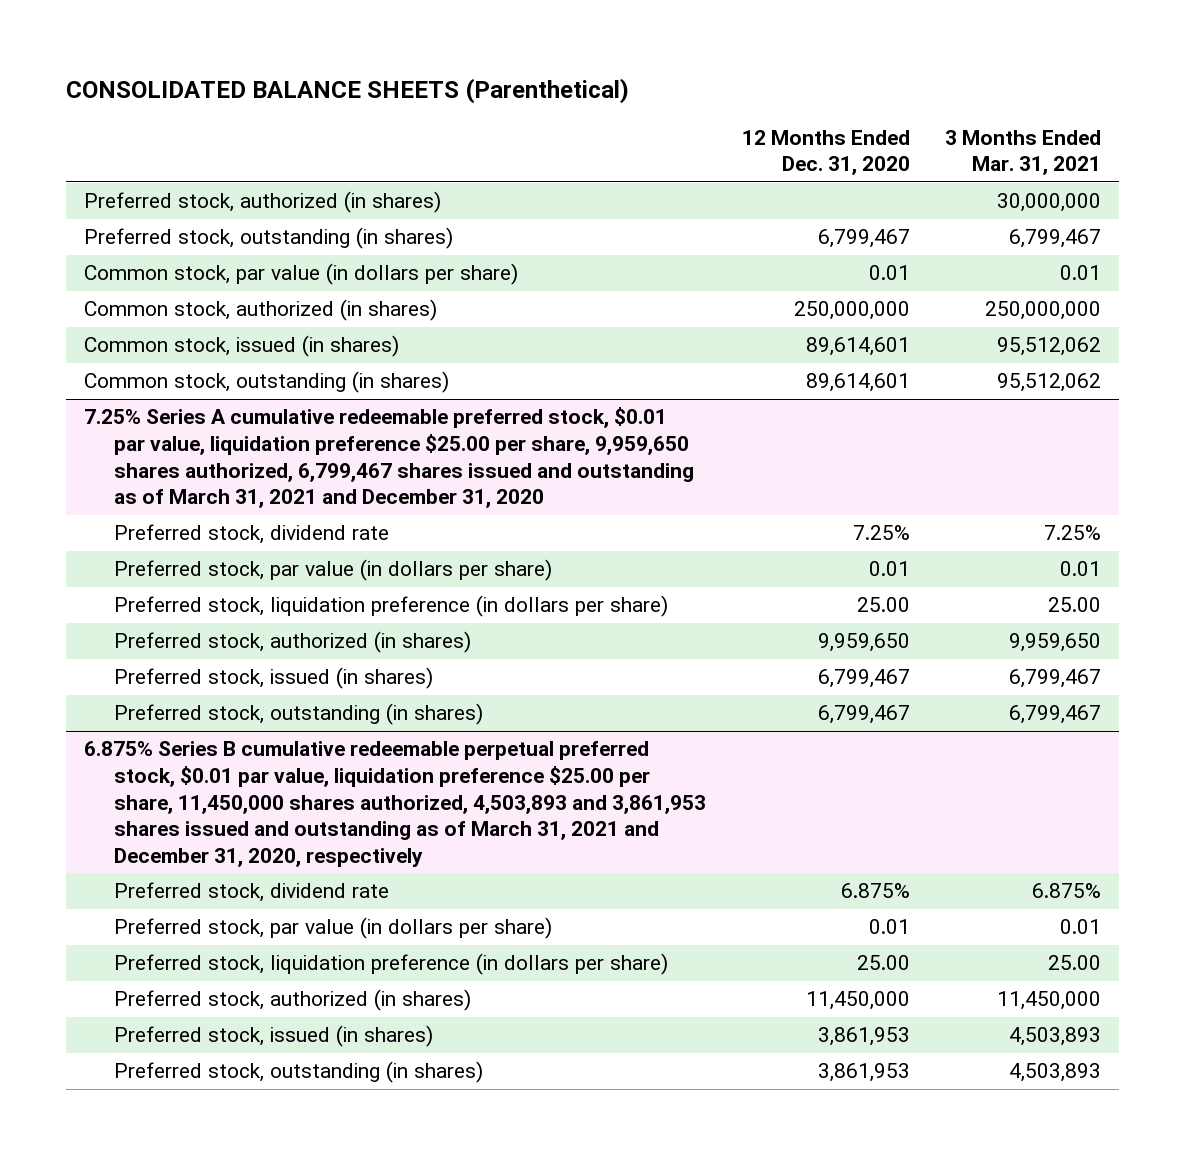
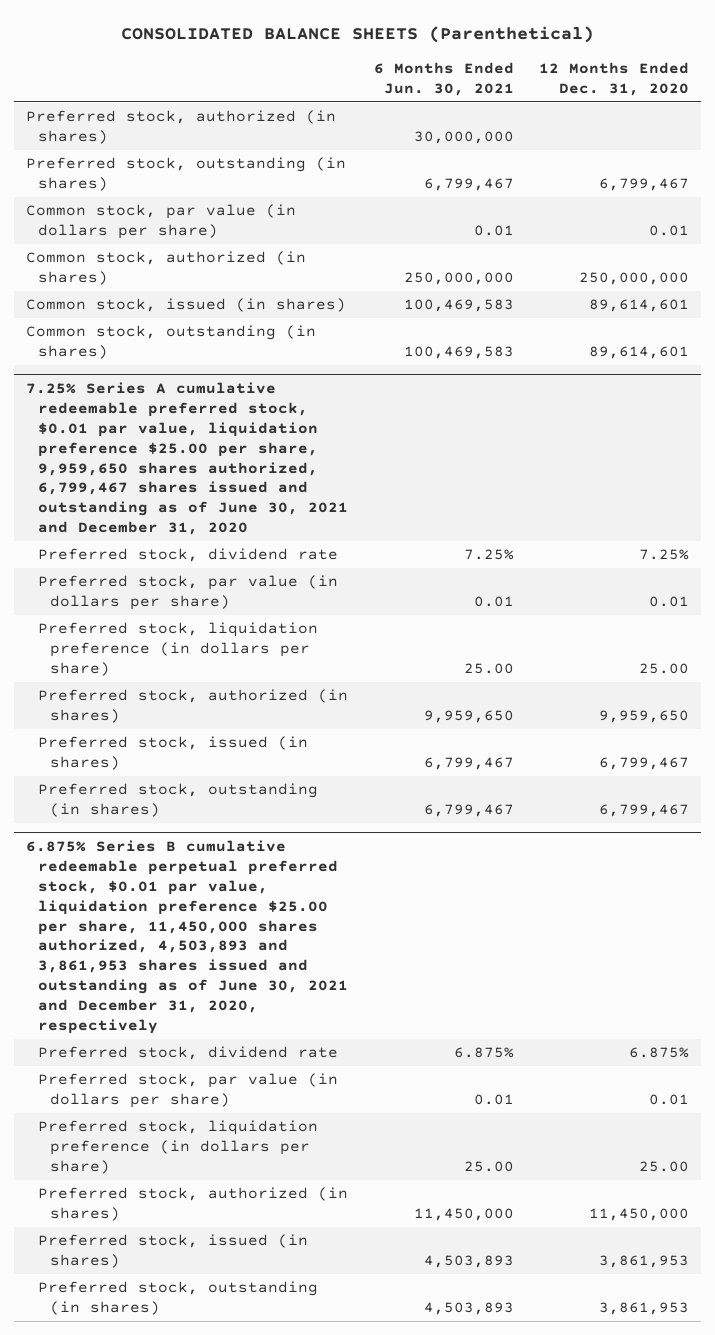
- | 12 Months Ended Dec. 31, 2020 | 3 Months Ended Mar. 31, 2021
+ | 6 Months Ended Jun. 30, 2021 | 12 Months Ended Dec. 31, 2020
- 7.25% Series A cumulative redeemable preferred stock, $0.01 par value, liquidation preference $25.00 per share, 9,959,650 shares authorized, 6,799,467 shares issued and outstanding as of March 31, 2021 and December 31, 2020
+ 7.25% Series A cumulative redeemable preferred stock, $0.01 par value, liquidation preference $25.00 per share, 9,959,650 shares authorized, 6,799,467 shares issued and outstanding as of June 30, 2021 and December 31, 2020
- 6.875% Series B cumulative redeemable perpetual preferred stock, $0.01 par value, liquidation preference $25.00 per share, 11,450,000 shares authorized, 4,503,893 and 3,861,953 shares issued and outstanding as of March 31, 2021 and December 31, 2020, respectively
+ 6.875% Series B cumulative redeemable perpetual preferred stock, $0.01 par value, liquidation preference $25.00 per share, 11,450,000 shares authorized, 4,503,893 and 3,861,953 shares issued and outstanding as of June 30, 2021 and December 31, 2020, respectively

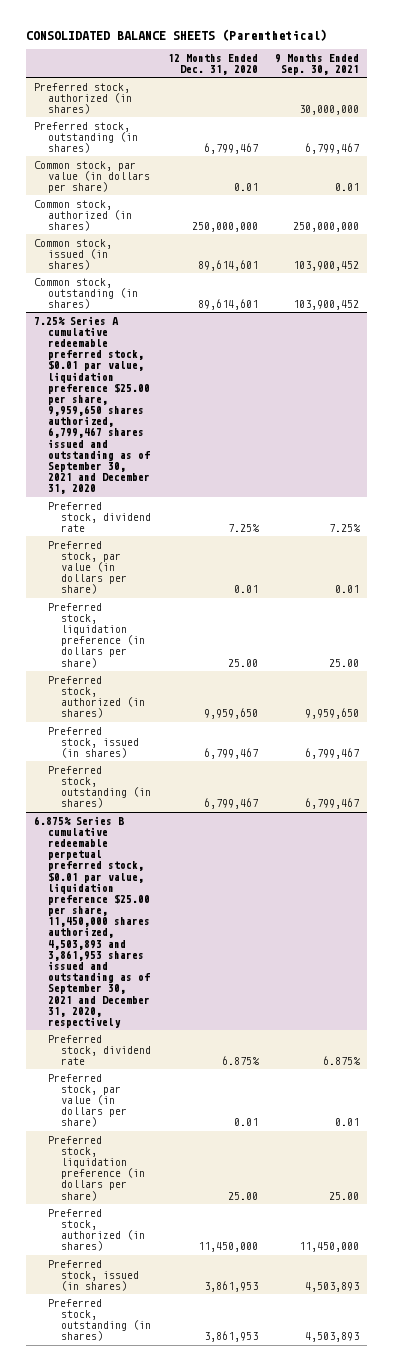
- | 6 Months Ended Jun. 30, 2021 | 12 Months Ended Dec. 31, 2020
+ | 12 Months Ended Dec. 31, 2020 | 9 Months Ended Sep. 30, 2021
- 7.25% Series A cumulative redeemable preferred stock, $0.01 par value, liquidation preference $25.00 per share, 9,959,650 shares authorized, 6,799,467 shares issued and outstanding as of June 30, 2021 and December 31, 2020
+ 7.25% Series A cumulative redeemable preferred stock, $0.01 par value, liquidation preference $25.00 per share, 9,959,650 shares authorized, 6,799,467 shares issued and outstanding as of September 30, 2021 and December 31, 2020
- 6.875% Series B cumulative redeemable perpetual preferred stock, $0.01 par value, liquidation preference $25.00 per share, 11,450,000 shares authorized, 4,503,893 and 3,861,953 shares issued and outstanding as of June 30, 2021 and December 31, 2020, respectively
+ 6.875% Series B cumulative redeemable perpetual preferred stock, $0.01 par value, liquidation preference $25.00 per share, 11,450,000 shares authorized, 4,503,893 and 3,861,953 shares issued and outstanding as of September 30, 2021 and December 31, 2020, respectively

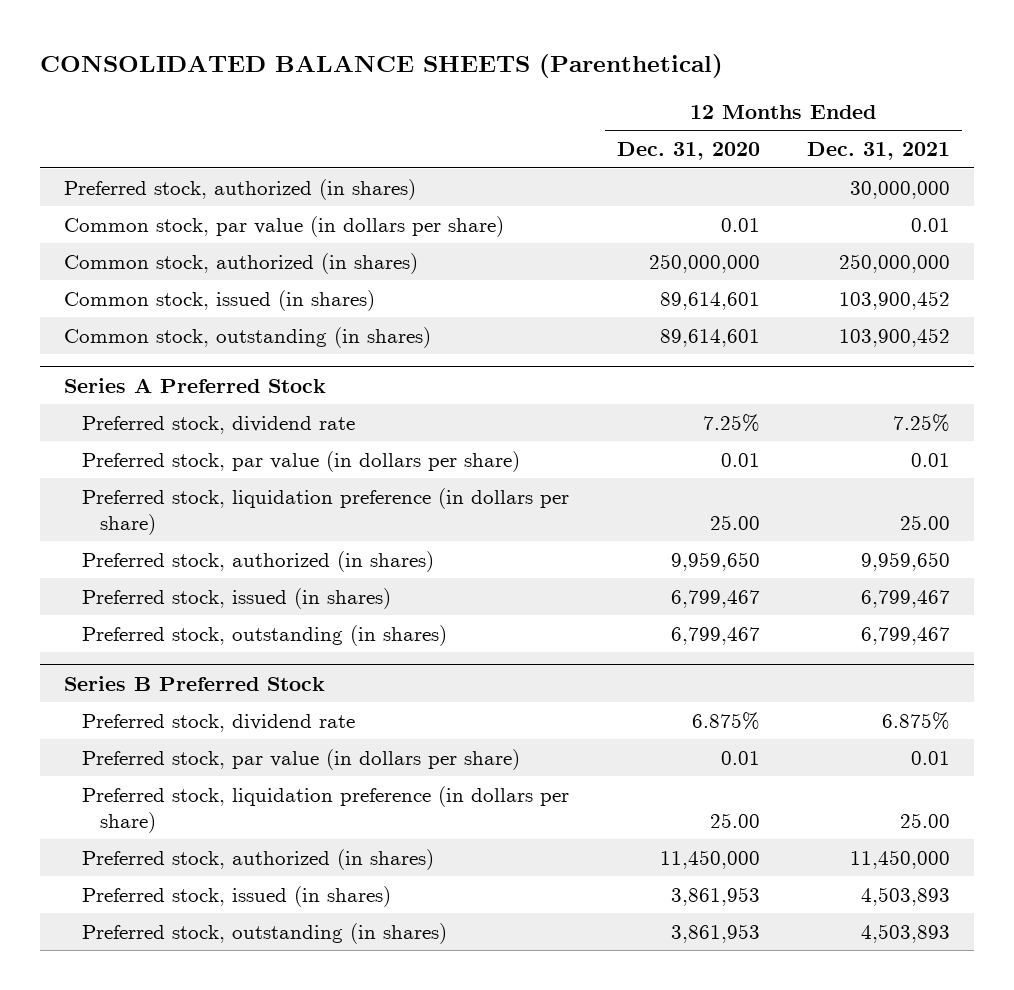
- | 12 Months Ended Dec. 31, 2020 | 9 Months Ended Sep. 30, 2021
+ | 12 Months Ended Dec. 31, 2020 | 12 Months Ended Dec. 31, 2021
- Preferred stock, outstanding (in shares) | 6,799,467 | 6,799,467
- 7.25% Series A cumulative redeemable preferred stock, $0.01 par value, liquidation preference $25.00 per share, 9,959,650 shares authorized, 6,799,467 shares issued and outstanding as of September 30, 2021 and December 31, 2020
+ Series A Preferred Stock
- 6.875% Series B cumulative redeemable perpetual preferred stock, $0.01 par value, liquidation preference $25.00 per share, 11,450,000 shares authorized, 4,503,893 and 3,861,953 shares issued and outstanding as of September 30, 2021 and December 31, 2020, respectively
+ Series B Preferred Stock

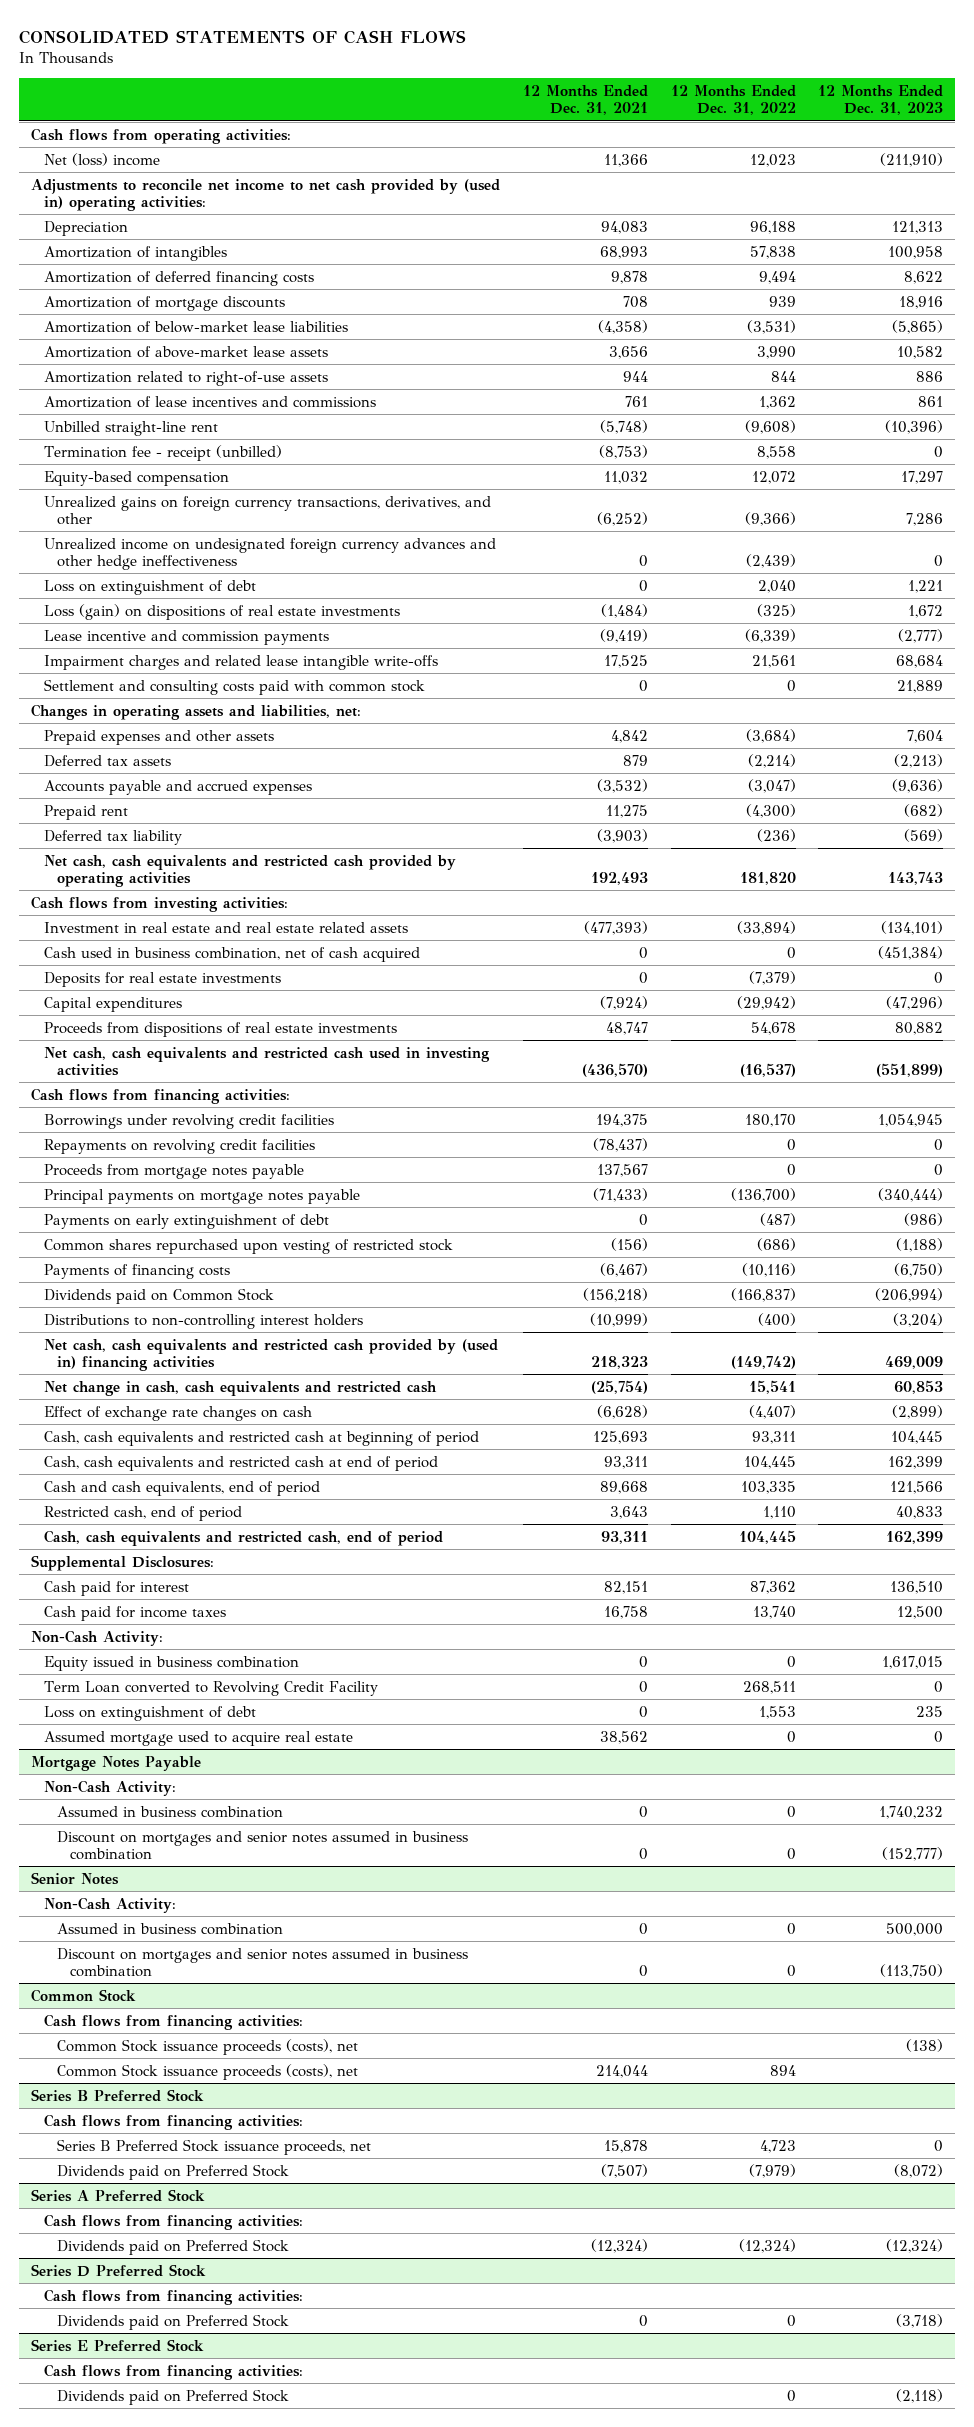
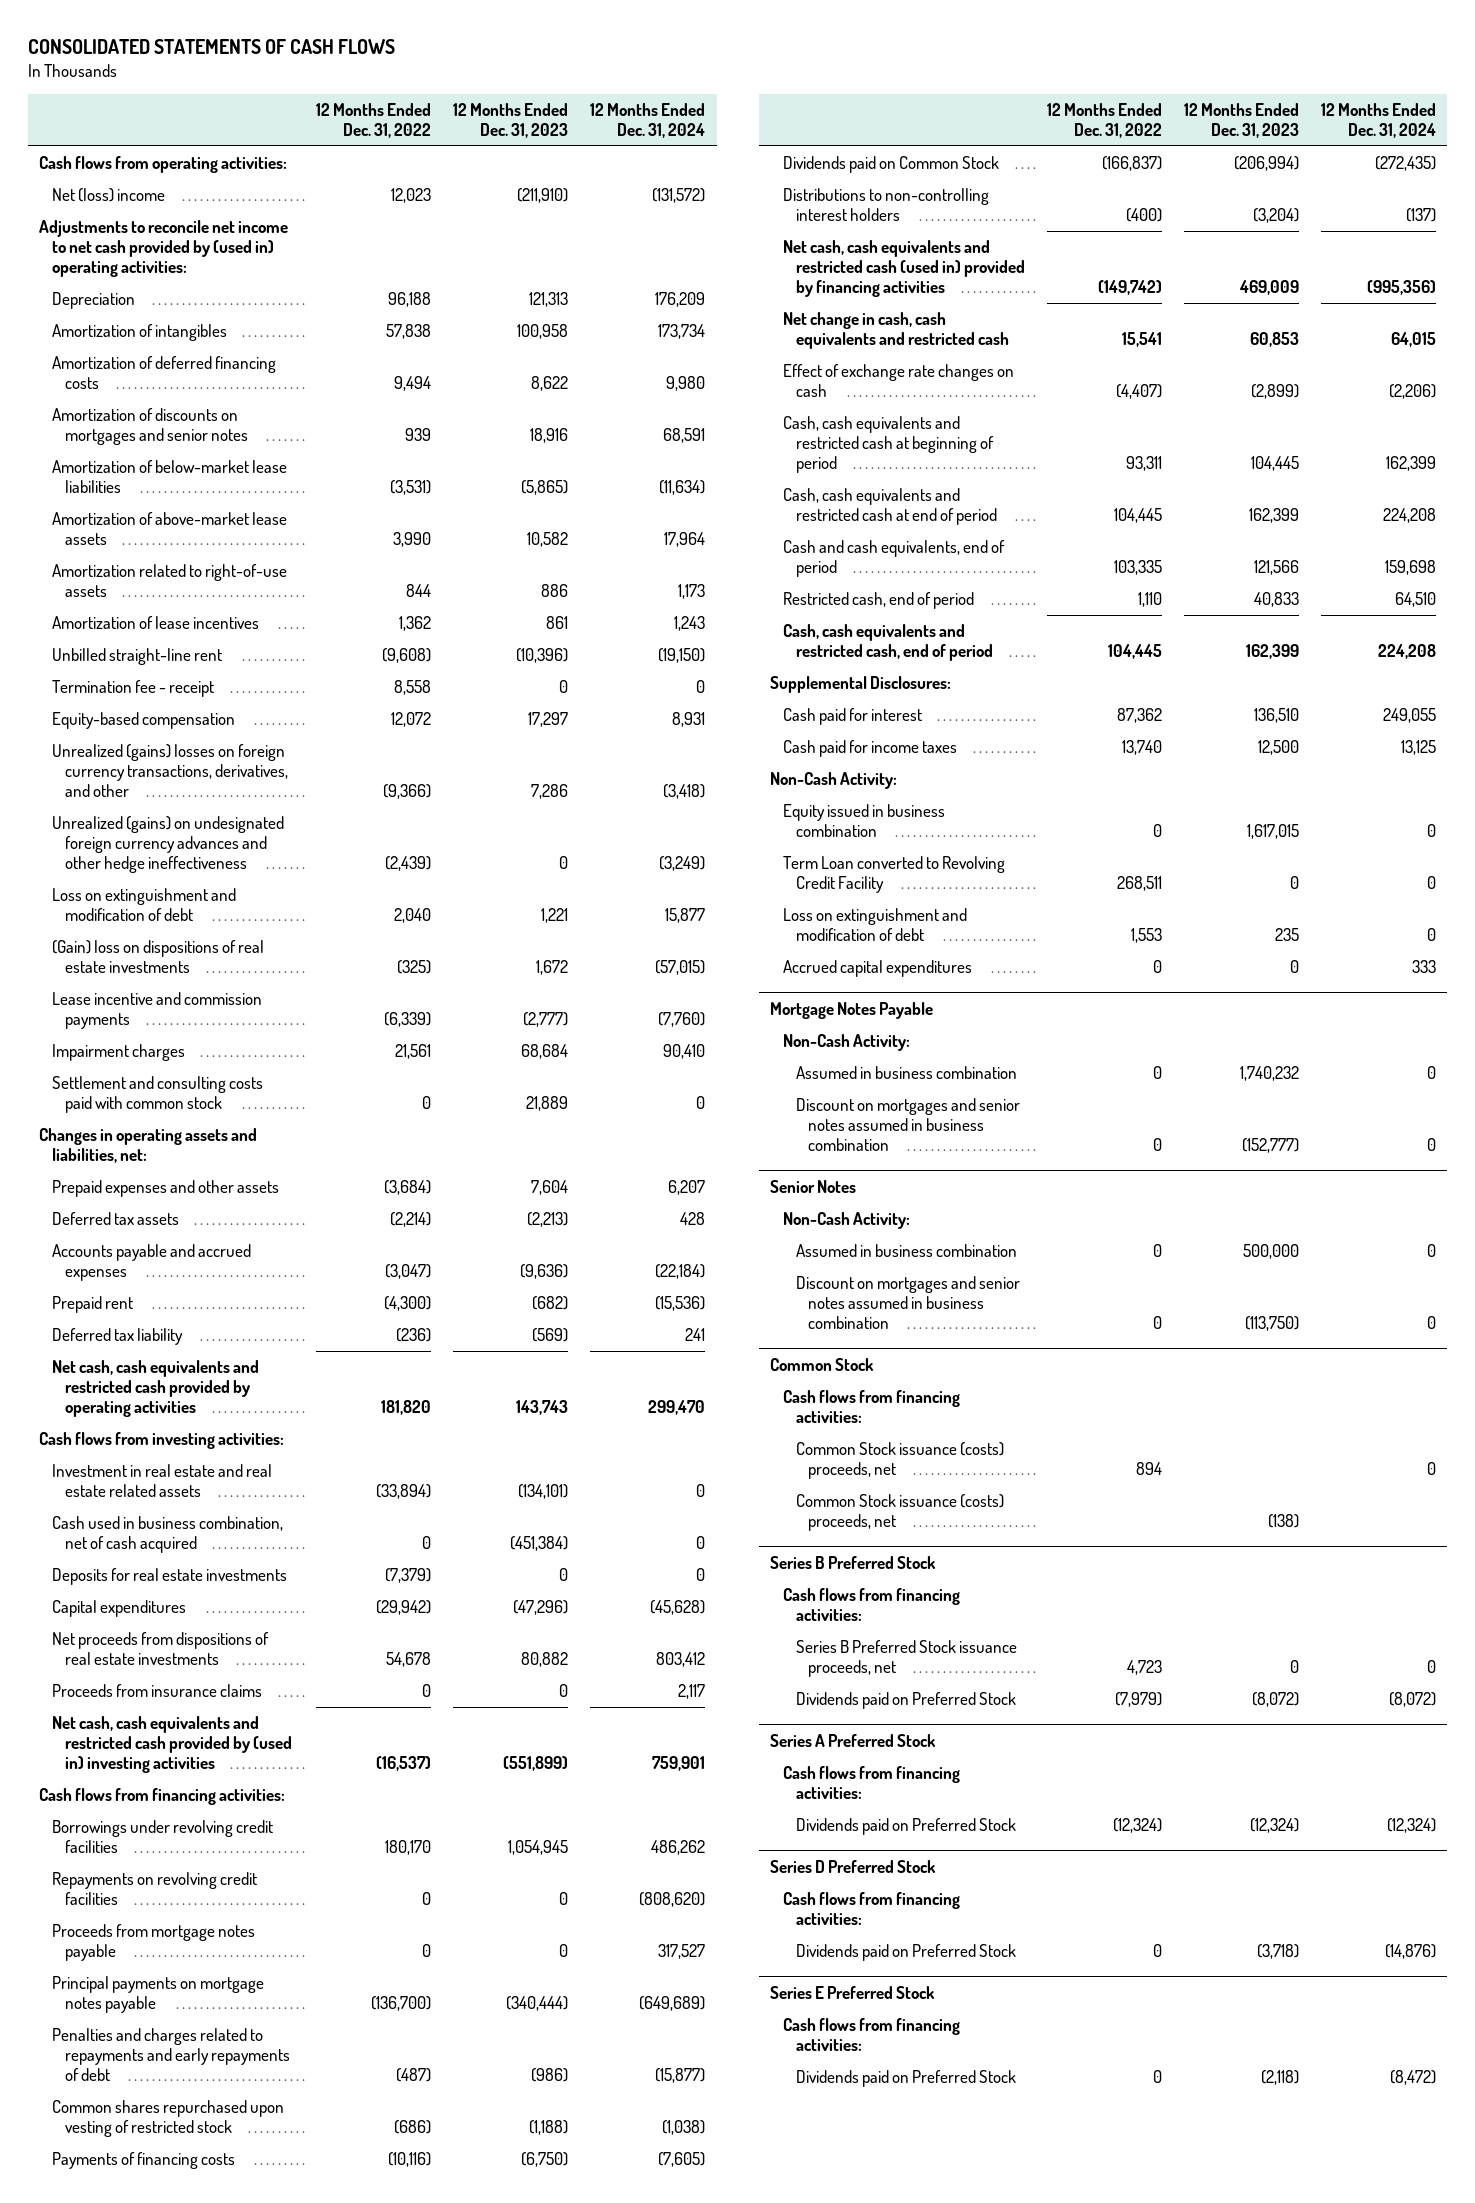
- | 12 Months Ended Dec. 31, 2021 | 12 Months Ended Dec. 31, 2022 | 12 Months Ended Dec. 31, 2023
+ | 12 Months Ended Dec. 31, 2022 | 12 Months Ended Dec. 31, 2023 | 12 Months Ended Dec. 31, 2024
- Amortization of mortgage discounts | 708 | 939 | 18,916
+ Amortization of discounts on mortgages and senior notes | 939 | 18,916 | 68,591
- Amortization of lease incentives and commissions | 761 | 1,362 | 861
+ Amortization of lease incentives | 1,362 | 861 | 1,243
- Termination fee - receipt (unbilled) | (8,753) | 8,558 | 0
+ Termination fee - receipt | 8,558 | 0 | 0
- Unrealized gains on foreign currency transactions, derivatives, and other | (6,252) | (9,366) | 7,286
- Unrealized income on undesignated foreign currency advances and other hedge ineffectiveness | 0 | (2,439) | 0
- Loss on extinguishment of debt | 0 | 2,040 | 1,221
- Loss (gain) on dispositions of real estate investments | (1,484) | (325) | 1,672
+ Unrealized (gains) losses on foreign currency transactions, derivatives, and other | (9,366) | 7,286 | (3,418)
+ Unrealized (gains) on undesignated foreign currency advances and other hedge ineffectiveness | (2,439) | 0 | (3,249)
+ Loss on extinguishment and modification of debt | 2,040 | 1,221 | 15,877
+ (Gain) loss on dispositions of real estate investments | (325) | 1,672 | (57,015)
- Impairment charges and related lease intangible write-offs | 17,525 | 21,561 | 68,684
+ Impairment charges | 21,561 | 68,684 | 90,410
- Proceeds from dispositions of real estate investments | 48,747 | 54,678 | 80,882
- Net cash, cash equivalents and restricted cash used in investing activities | (436,570) | (16,537) | (551,899)
+ Net proceeds from dispositions of real estate investments | 54,678 | 80,882 | 803,412
+ Proceeds from insurance claims | 0 | 0 | 2,117
+ Net cash, cash equivalents and restricted cash provided by (used in) investing activities | (16,537) | (551,899) | 759,901
- Payments on early extinguishment of debt | 0 | (487) | (986)
+ Penalties and charges related to repayments and early repayments of debt | (487) | (986) | (15,877)
- Net cash, cash equivalents and restricted cash provided by (used in) financing activities | 218,323 | (149,742) | 469,009
+ Net cash, cash equivalents and restricted cash (used in) provided by financing activities | (149,742) | 469,009 | (995,356)
- Loss on extinguishment of debt | 0 | 1,553 | 235
- Assumed mortgage used to acquire real estate | 38,562 | 0 | 0
+ Loss on extinguishment and modification of debt | 1,553 | 235 | 0
+ Accrued capital expenditures | 0 | 0 | 333
@ Common Stock
- Common Stock issuance proceeds (costs), net | | | (138)
- Common Stock issuance proceeds (costs), net | 214,044 | 894 |
+ Common Stock issuance (costs) proceeds, net | 894 | | 0
+ Common Stock issuance (costs) proceeds, net | | (138) |

